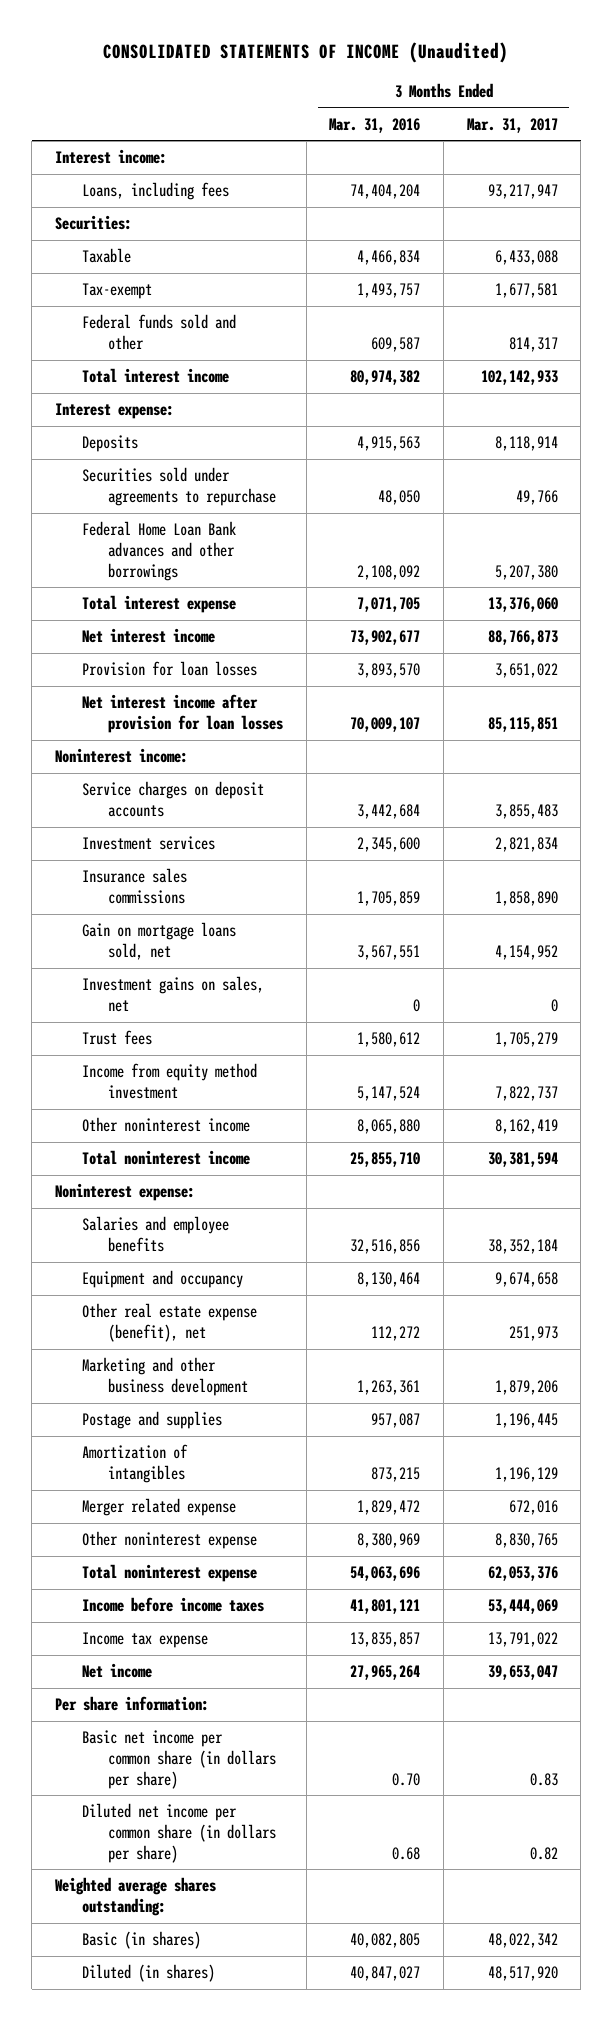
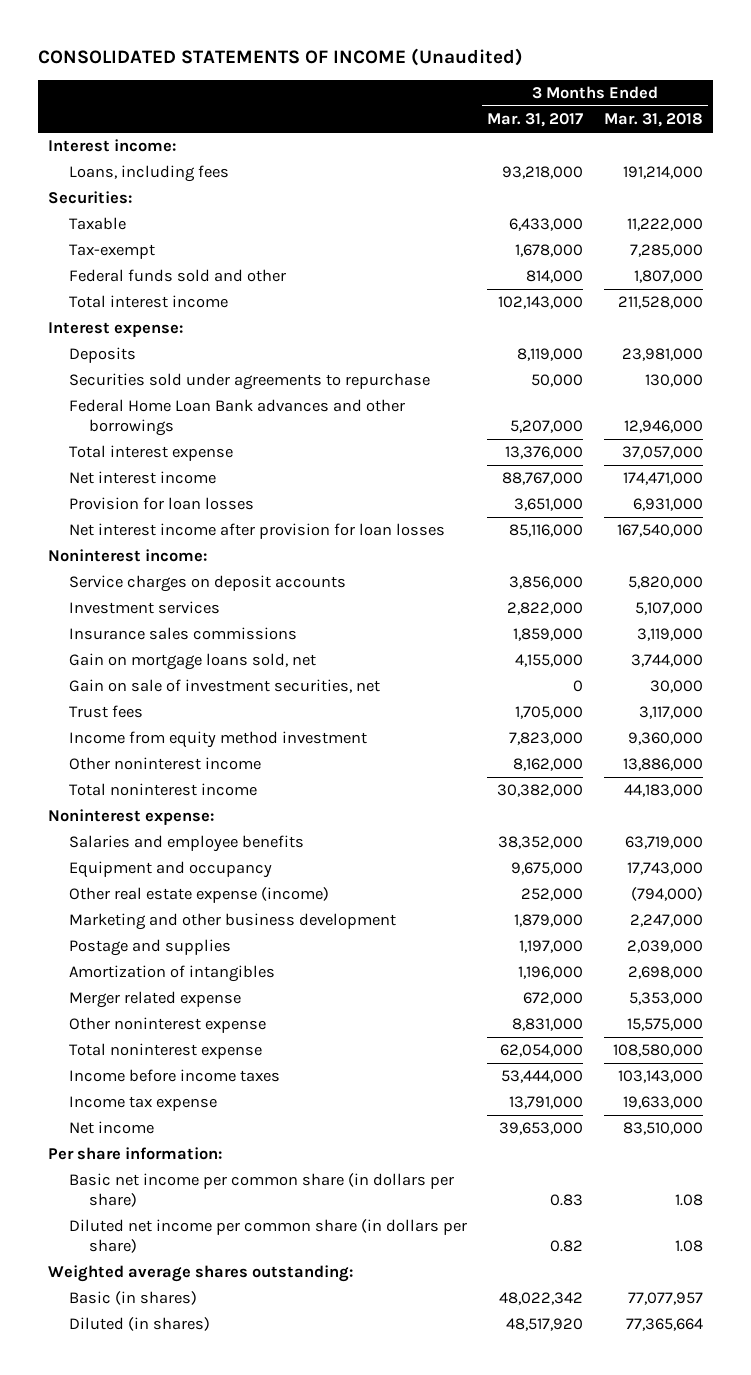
- | 3 Months Ended Mar. 31, 2016 | 3 Months Ended Mar. 31, 2017
+ | 3 Months Ended Mar. 31, 2017 | 3 Months Ended Mar. 31, 2018
- Loans, including fees | 74,404,204 | 93,217,947
+ Loans, including fees | 93,218,000 | 191,214,000
- Taxable | 4,466,834 | 6,433,088
- Tax-exempt | 1,493,757 | 1,677,581
- Federal funds sold and other | 609,587 | 814,317
- Total interest income | 80,974,382 | 102,142,933
+ Taxable | 6,433,000 | 11,222,000
+ Tax-exempt | 1,678,000 | 7,285,000
+ Federal funds sold and other | 814,000 | 1,807,000
+ Total interest income | 102,143,000 | 211,528,000
- Deposits | 4,915,563 | 8,118,914
- Securities sold under agreements to repurchase | 48,050 | 49,766
- Federal Home Loan Bank advances and other borrowings | 2,108,092 | 5,207,380
- Total interest expense | 7,071,705 | 13,376,060
- Net interest income | 73,902,677 | 88,766,873
- Provision for loan losses | 3,893,570 | 3,651,022
- Net interest income after provision for loan losses | 70,009,107 | 85,115,851
+ Deposits | 8,119,000 | 23,981,000
+ Securities sold under agreements to repurchase | 50,000 | 130,000
+ Federal Home Loan Bank advances and other borrowings | 5,207,000 | 12,946,000
+ Total interest expense | 13,376,000 | 37,057,000
+ Net interest income | 88,767,000 | 174,471,000
+ Provision for loan losses | 3,651,000 | 6,931,000
+ Net interest income after provision for loan losses | 85,116,000 | 167,540,000
- Service charges on deposit accounts | 3,442,684 | 3,855,483
- Investment services | 2,345,600 | 2,821,834
- Insurance sales commissions | 1,705,859 | 1,858,890
- Gain on mortgage loans sold, net | 3,567,551 | 4,154,952
- Investment gains on sales, net | 0 | 0
- Trust fees | 1,580,612 | 1,705,279
- Income from equity method investment | 5,147,524 | 7,822,737
- Other noninterest income | 8,065,880 | 8,162,419
- Total noninterest income | 25,855,710 | 30,381,594
+ Service charges on deposit accounts | 3,856,000 | 5,820,000
+ Investment services | 2,822,000 | 5,107,000
+ Insurance sales commissions | 1,859,000 | 3,119,000
+ Gain on mortgage loans sold, net | 4,155,000 | 3,744,000
+ Gain on sale of investment securities, net | 0 | 30,000
+ Trust fees | 1,705,000 | 3,117,000
+ Income from equity method investment | 7,823,000 | 9,360,000
+ Other noninterest income | 8,162,000 | 13,886,000
+ Total noninterest income | 30,382,000 | 44,183,000
- Salaries and employee benefits | 32,516,856 | 38,352,184
- Equipment and occupancy | 8,130,464 | 9,674,658
- Other real estate expense (benefit), net | 112,272 | 251,973
- Marketing and other business development | 1,263,361 | 1,879,206
- Postage and supplies | 957,087 | 1,196,445
- Amortization of intangibles | 873,215 | 1,196,129
- Merger related expense | 1,829,472 | 672,016
- Other noninterest expense | 8,380,969 | 8,830,765
- Total noninterest expense | 54,063,696 | 62,053,376
- Income before income taxes | 41,801,121 | 53,444,069
- Income tax expense | 13,835,857 | 13,791,022
- Net income | 27,965,264 | 39,653,047
+ Salaries and employee benefits | 38,352,000 | 63,719,000
+ Equipment and occupancy | 9,675,000 | 17,743,000
+ Other real estate expense (income) | 252,000 | (794,000)
+ Marketing and other business development | 1,879,000 | 2,247,000
+ Postage and supplies | 1,197,000 | 2,039,000
+ Amortization of intangibles | 1,196,000 | 2,698,000
+ Merger related expense | 672,000 | 5,353,000
+ Other noninterest expense | 8,831,000 | 15,575,000
+ Total noninterest expense | 62,054,000 | 108,580,000
+ Income before income taxes | 53,444,000 | 103,143,000
+ Income tax expense | 13,791,000 | 19,633,000
+ Net income | 39,653,000 | 83,510,000

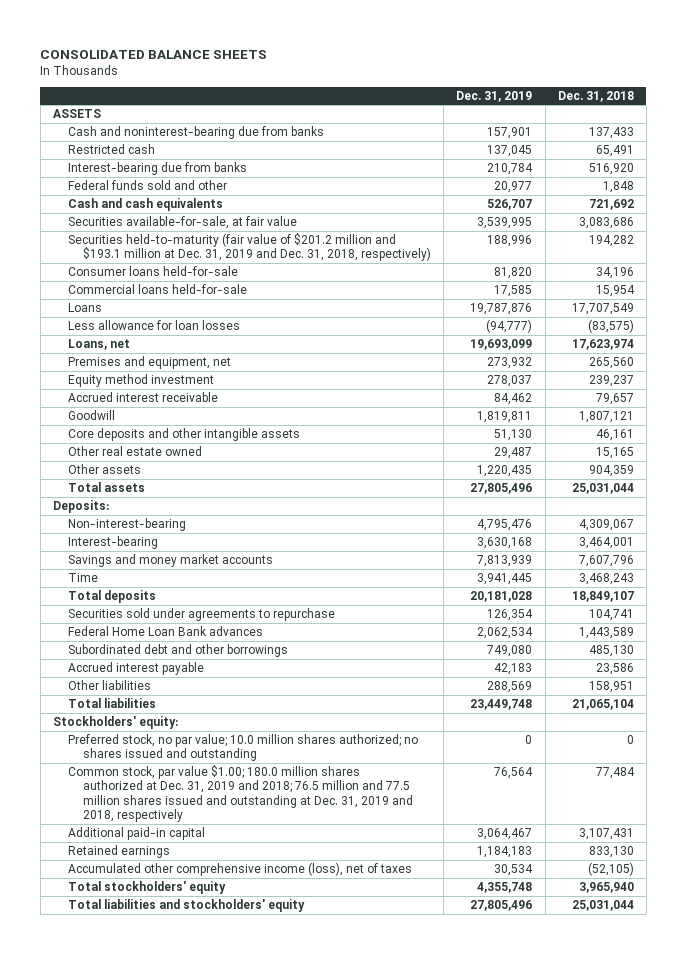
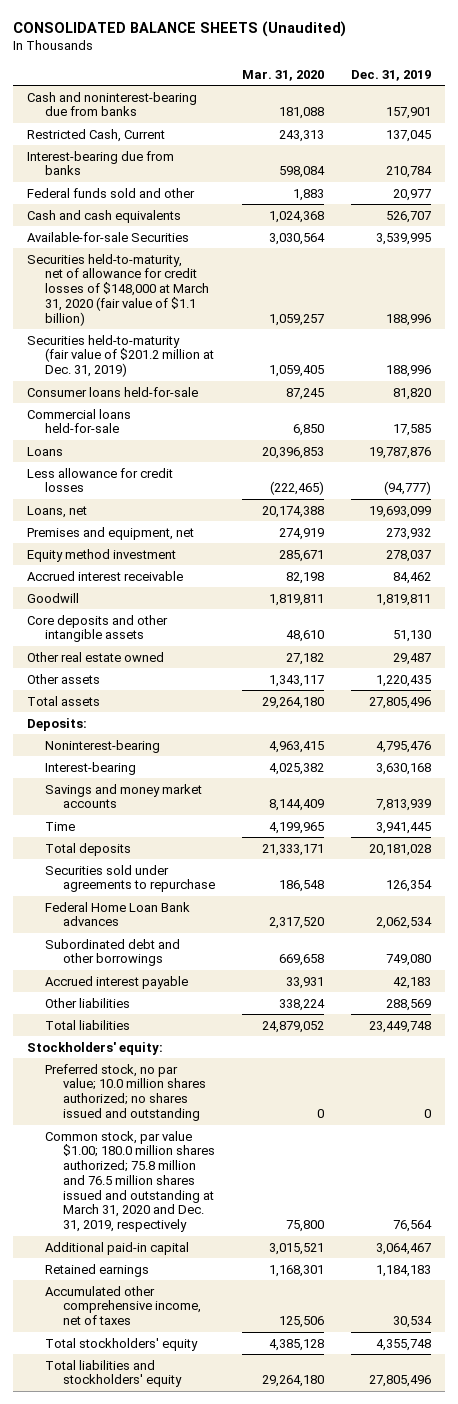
- CONSOLIDATED BALANCE SHEETS
+ CONSOLIDATED BALANCE SHEETS (Unaudited)
- | Dec. 31, 2019 | Dec. 31, 2018
+ | Mar. 31, 2020 | Dec. 31, 2019
- ASSETS
- Restricted cash | 137,045 | 65,491
+ Restricted Cash, Current | 243,313 | 137,045
- Securities available-for-sale, at fair value | 3,539,995 | 3,083,686
- Securities held-to-maturity (fair value of $201.2 million and $193.1 million at Dec. 31, 2019 and Dec. 31, 2018, respectively) | 188,996 | 194,282
+ Available-for-sale Securities | 3,030,564 | 3,539,995
+ Securities held-to-maturity, net of allowance for credit losses of $148,000 at March 31, 2020 (fair value of $1.1 billion) | 1,059,257 | 188,996
+ Securities held-to-maturity (fair value of $201.2 million at Dec. 31, 2019) | 1,059,405 | 188,996
- Less allowance for loan losses | (94,777) | (83,575)
+ Less allowance for credit losses | (222,465) | (94,777)
- Non-interest-bearing | 4,795,476 | 4,309,067
+ Noninterest-bearing | 4,963,415 | 4,795,476
- Common stock, par value $1.00; 180.0 million shares authorized at Dec. 31, 2019 and 2018; 76.5 million and 77.5 million shares issued and outstanding at Dec. 31, 2019 and 2018, respectively | 76,564 | 77,484
+ Common stock, par value $1.00; 180.0 million shares authorized; 75.8 million and 76.5 million shares issued and outstanding at March 31, 2020 and Dec. 31, 2019, respectively | 75,800 | 76,564
- Accumulated other comprehensive income (loss), net of taxes | 30,534 | (52,105)
+ Accumulated other comprehensive income, net of taxes | 125,506 | 30,534

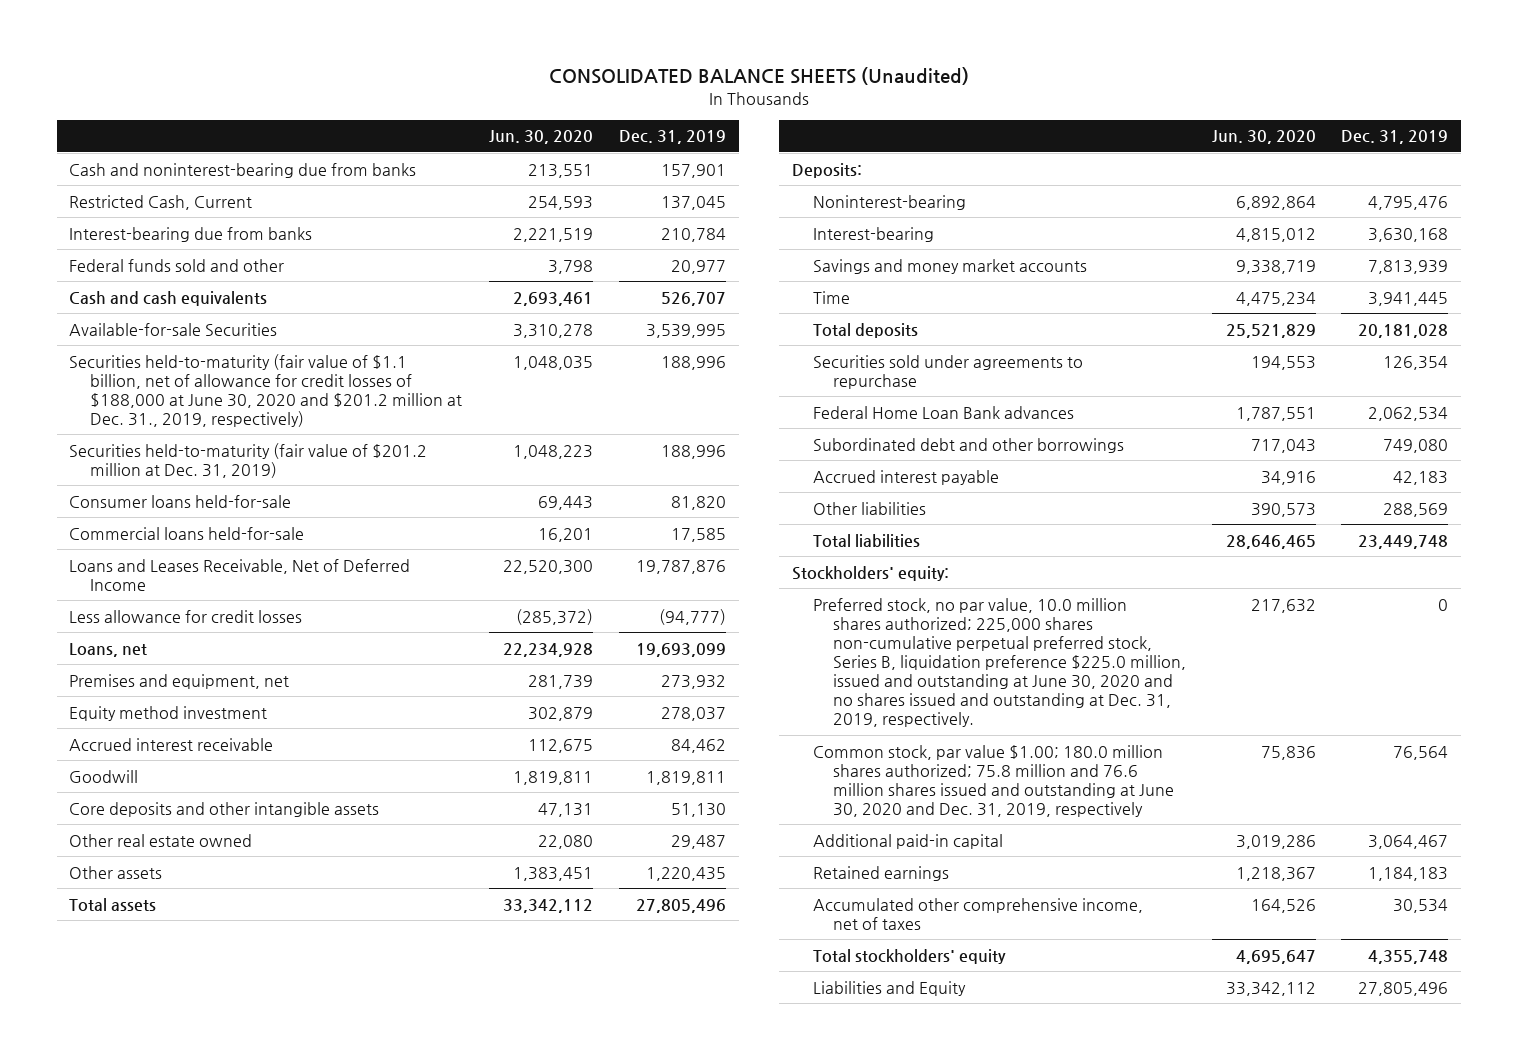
- | Mar. 31, 2020 | Dec. 31, 2019
+ | Jun. 30, 2020 | Dec. 31, 2019
- Securities held-to-maturity, net of allowance for credit losses of $148,000 at March 31, 2020 (fair value of $1.1 billion) | 1,059,257 | 188,996
+ Securities held-to-maturity (fair value of $1.1 billion, net of allowance for credit losses of $188,000 at June 30, 2020 and $201.2 million at Dec. 31., 2019, respectively) | 1,048,035 | 188,996
- Loans | 20,396,853 | 19,787,876
+ Loans and Leases Receivable, Net of Deferred Income | 22,520,300 | 19,787,876
- Preferred stock, no par value; 10.0 million shares authorized; no shares issued and outstanding | 0 | 0
- Common stock, par value $1.00; 180.0 million shares authorized; 75.8 million and 76.5 million shares issued and outstanding at March 31, 2020 and Dec. 31, 2019, respectively | 75,800 | 76,564
+ Preferred stock, no par value, 10.0 million shares authorized; 225,000 shares non-cumulative perpetual preferred stock, Series B, liquidation preference $225.0 million, issued and outstanding at June 30, 2020 and no shares issued and outstanding at Dec. 31, 2019, respectively. | 217,632 | 0
+ Common stock, par value $1.00; 180.0 million shares authorized; 75.8 million and 76.6 million shares issued and outstanding at June 30, 2020 and Dec. 31, 2019, respectively | 75,836 | 76,564
- Total liabilities and stockholders' equity | 29,264,180 | 27,805,496
+ Liabilities and Equity | 33,342,112 | 27,805,496

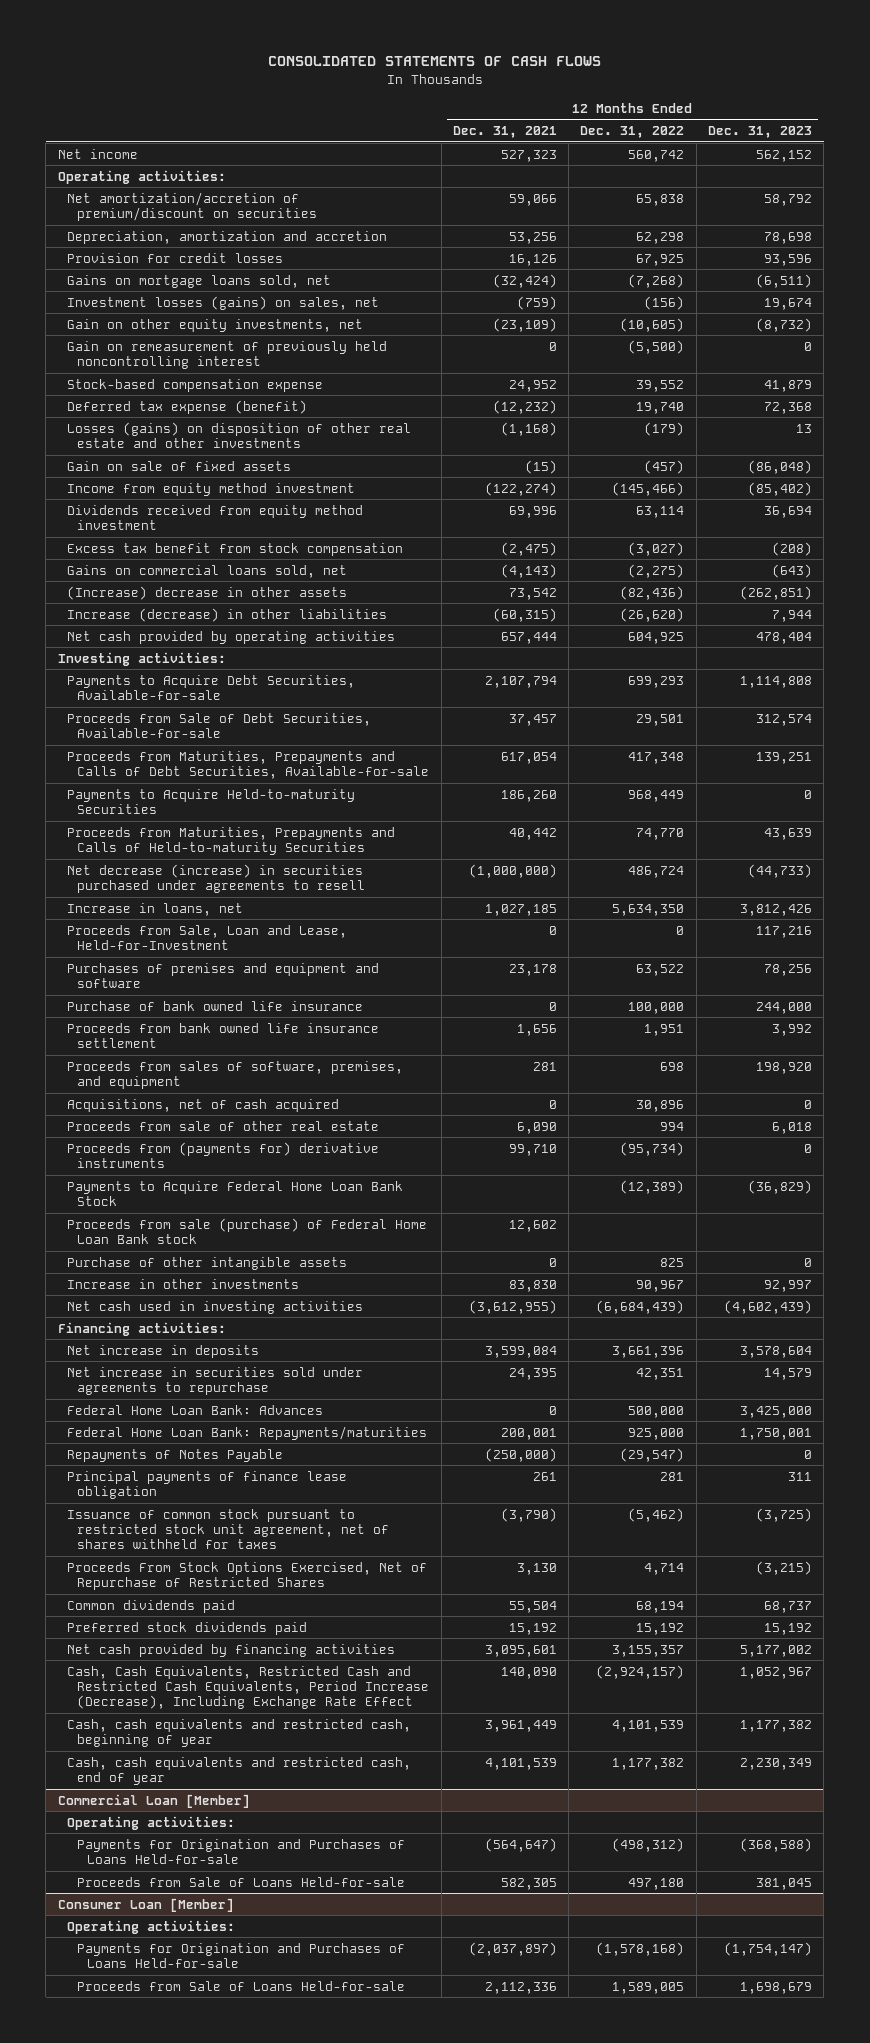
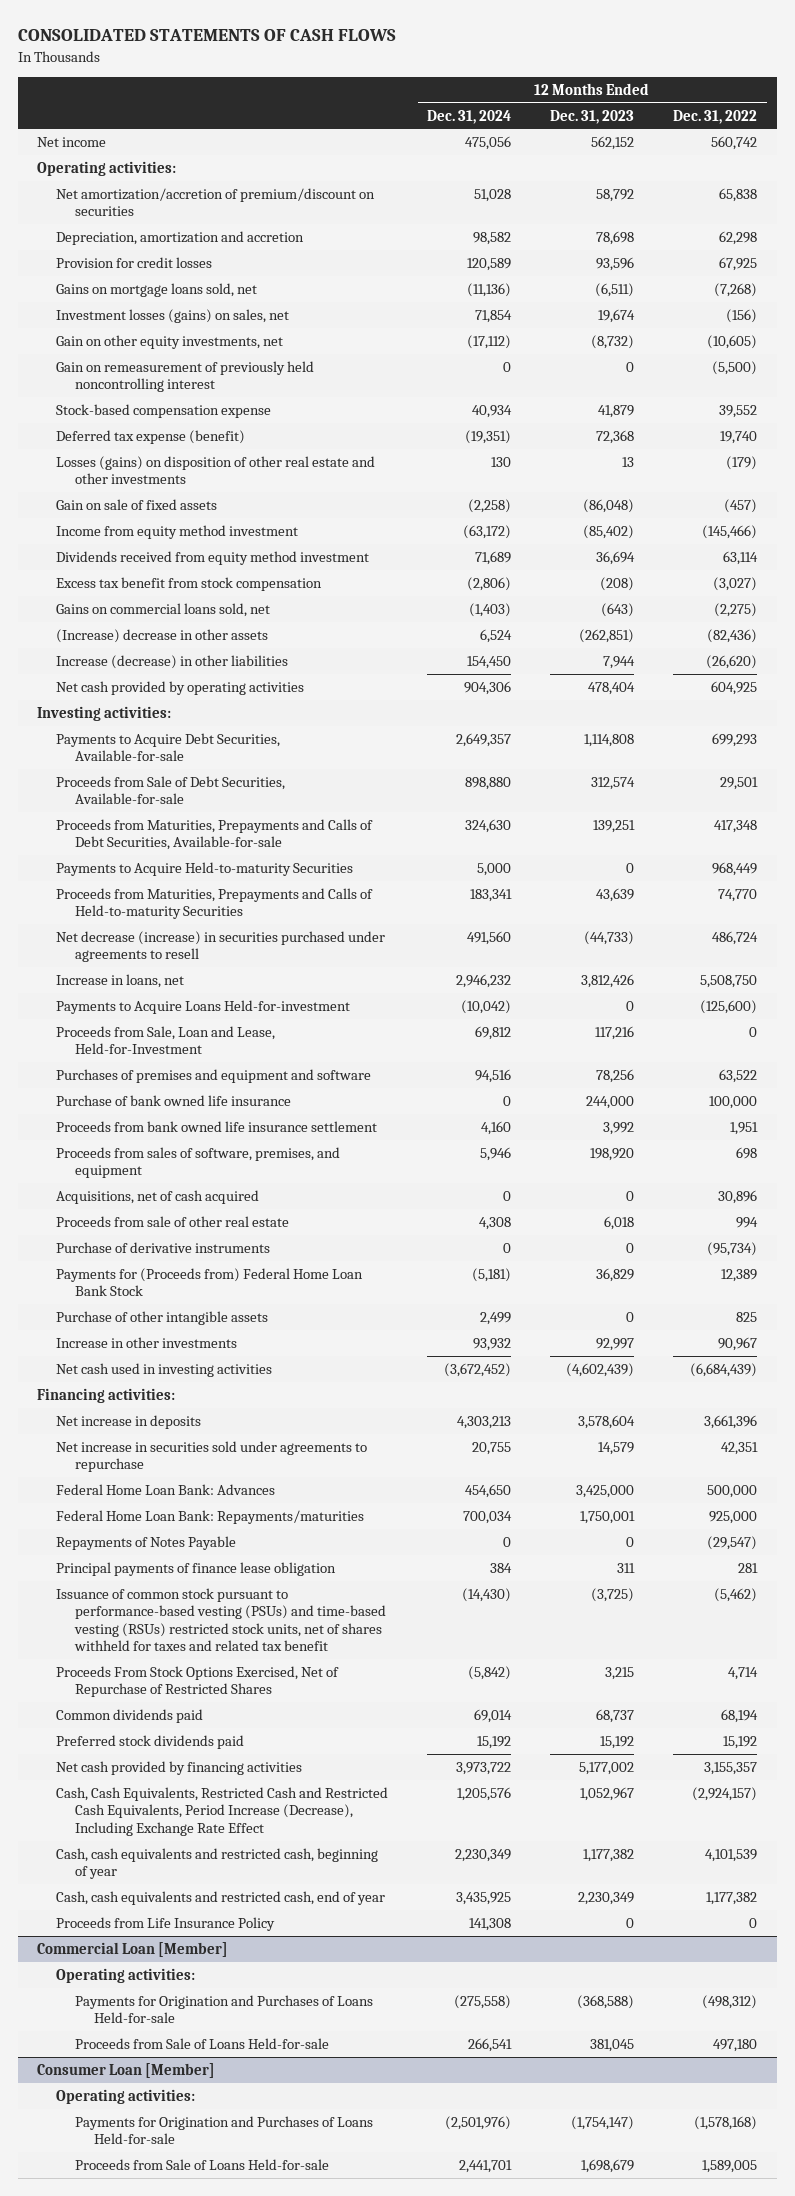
- | 12 Months Ended Dec. 31, 2021 | 12 Months Ended Dec. 31, 2022 | 12 Months Ended Dec. 31, 2023
+ | 12 Months Ended Dec. 31, 2024 | 12 Months Ended Dec. 31, 2023 | 12 Months Ended Dec. 31, 2022
- Increase in loans, net | 1,027,185 | 5,634,350 | 3,812,426
+ Increase in loans, net | 2,946,232 | 3,812,426 | 5,508,750
+ Payments to Acquire Loans Held-for-investment | (10,042) | 0 | (125,600)
- Proceeds from (payments for) derivative instruments | 99,710 | (95,734) | 0
- Payments to Acquire Federal Home Loan Bank Stock | | (12,389) | (36,829)
- Proceeds from sale (purchase) of Federal Home Loan Bank stock | 12,602 | |
+ Purchase of derivative instruments | 0 | 0 | (95,734)
+ Payments for (Proceeds from) Federal Home Loan Bank Stock | (5,181) | 36,829 | 12,389
- Issuance of common stock pursuant to restricted stock unit agreement, net of shares withheld for taxes | (3,790) | (5,462) | (3,725)
- Proceeds From Stock Options Exercised, Net of Repurchase of Restricted Shares | 3,130 | 4,714 | (3,215)
+ Issuance of common stock pursuant to performance-based vesting (PSUs) and time-based vesting (RSUs) restricted stock units, net of shares withheld for taxes and related tax benefit | (14,430) | (3,725) | (5,462)
+ Proceeds From Stock Options Exercised, Net of Repurchase of Restricted Shares | (5,842) | 3,215 | 4,714
+ Proceeds from Life Insurance Policy | 141,308 | 0 | 0

